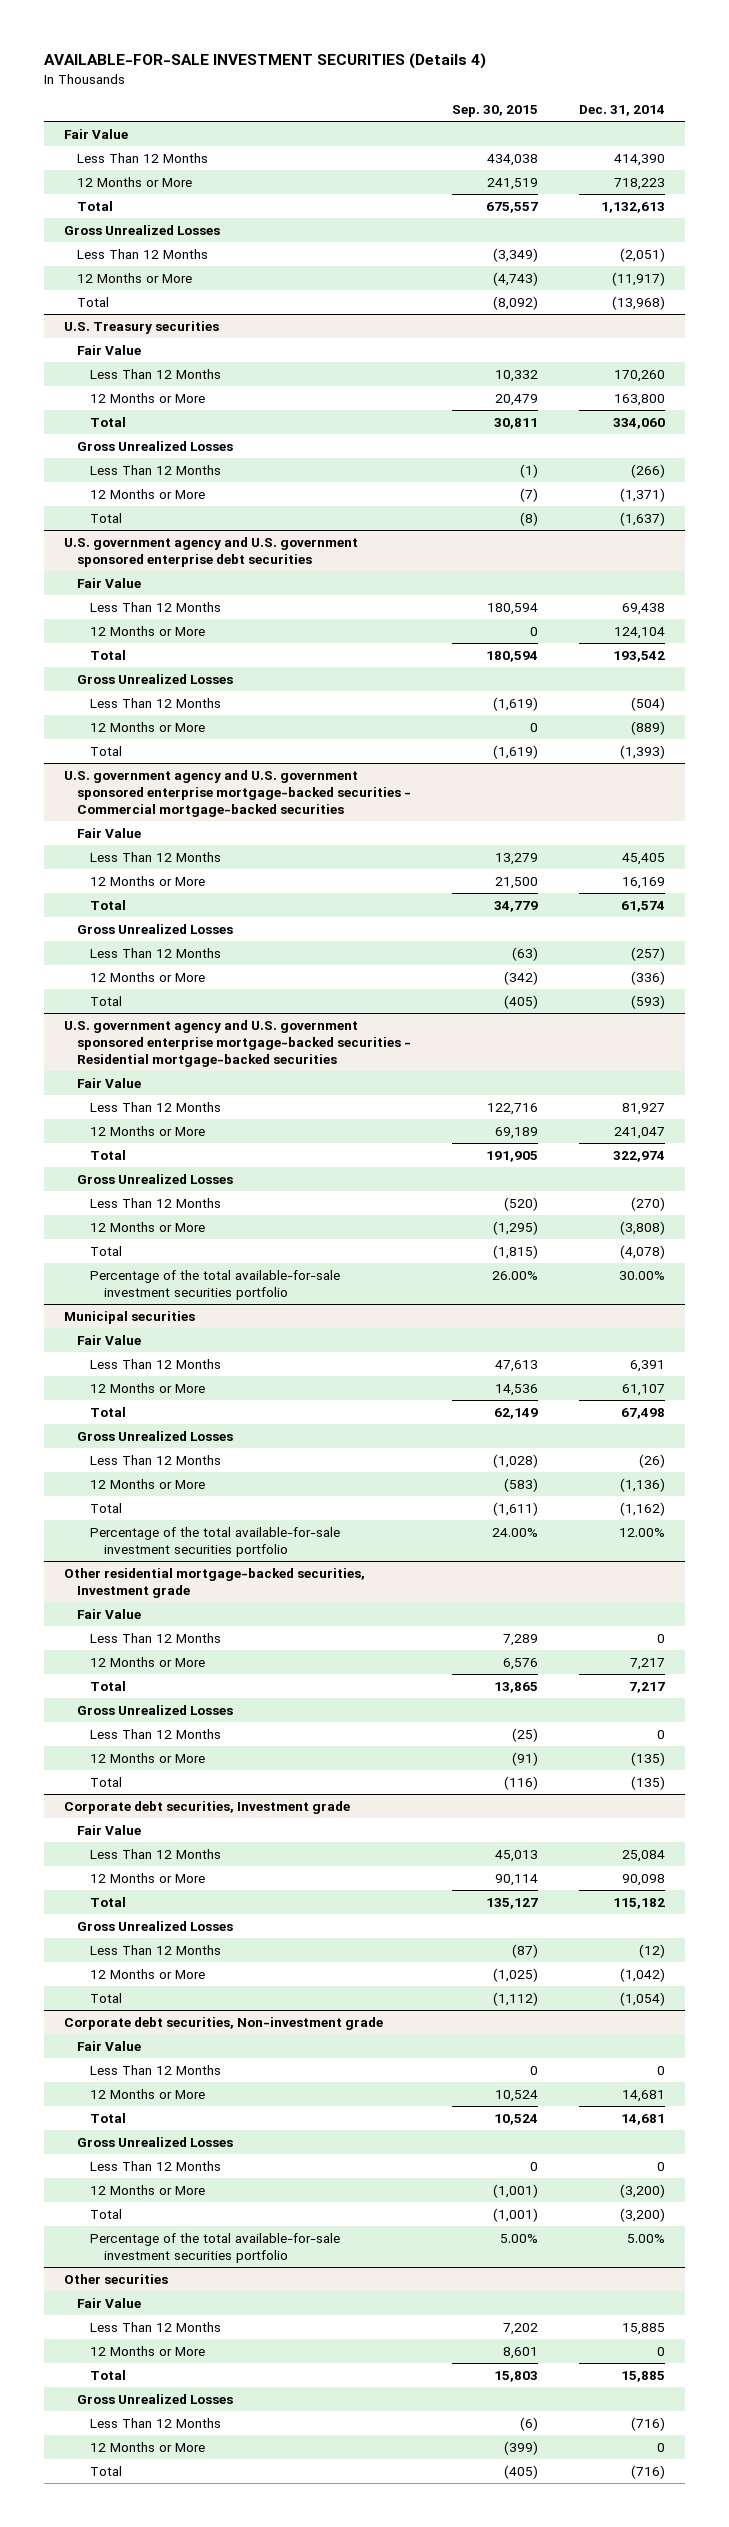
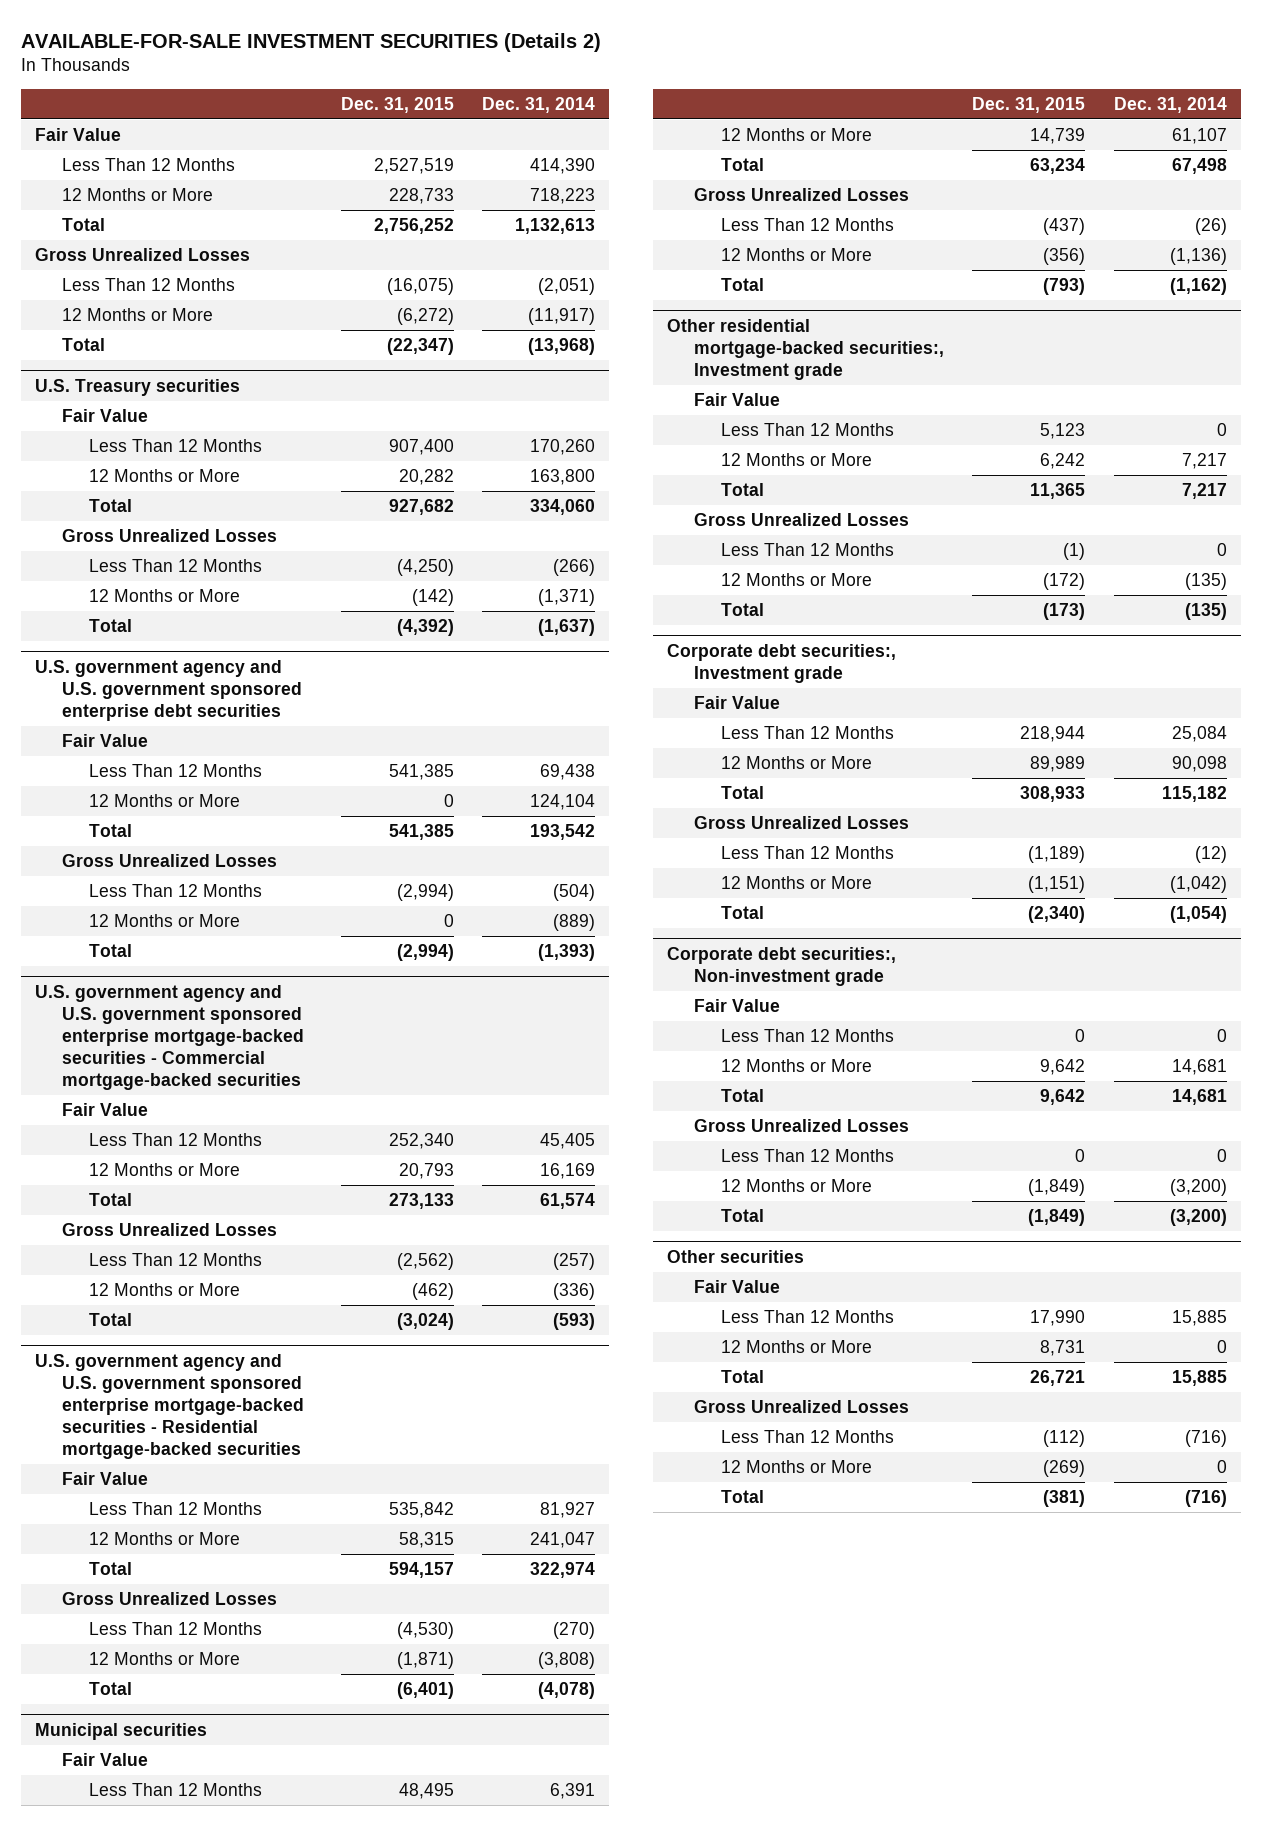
- AVAILABLE-FOR-SALE INVESTMENT SECURITIES (Details 4)
+ AVAILABLE-FOR-SALE INVESTMENT SECURITIES (Details 2)
- | Sep. 30, 2015 | Dec. 31, 2014
+ | Dec. 31, 2015 | Dec. 31, 2014
@ U.S. government agency and U.S. government sponsored enterprise mortgage-backed securities - Residential mortgage-backed securities
- Percentage of the total available-for-sale investment securities portfolio | 26.00% | 30.00%
@ Municipal securities
- Percentage of the total available-for-sale investment securities portfolio | 24.00% | 12.00%
- Other residential mortgage-backed securities, Investment grade
+ Other residential mortgage-backed securities:, Investment grade
- Corporate debt securities, Investment grade
+ Corporate debt securities:, Investment grade
- Corporate debt securities, Non-investment grade
+ Corporate debt securities:, Non-investment grade
- Percentage of the total available-for-sale investment securities portfolio | 5.00% | 5.00%

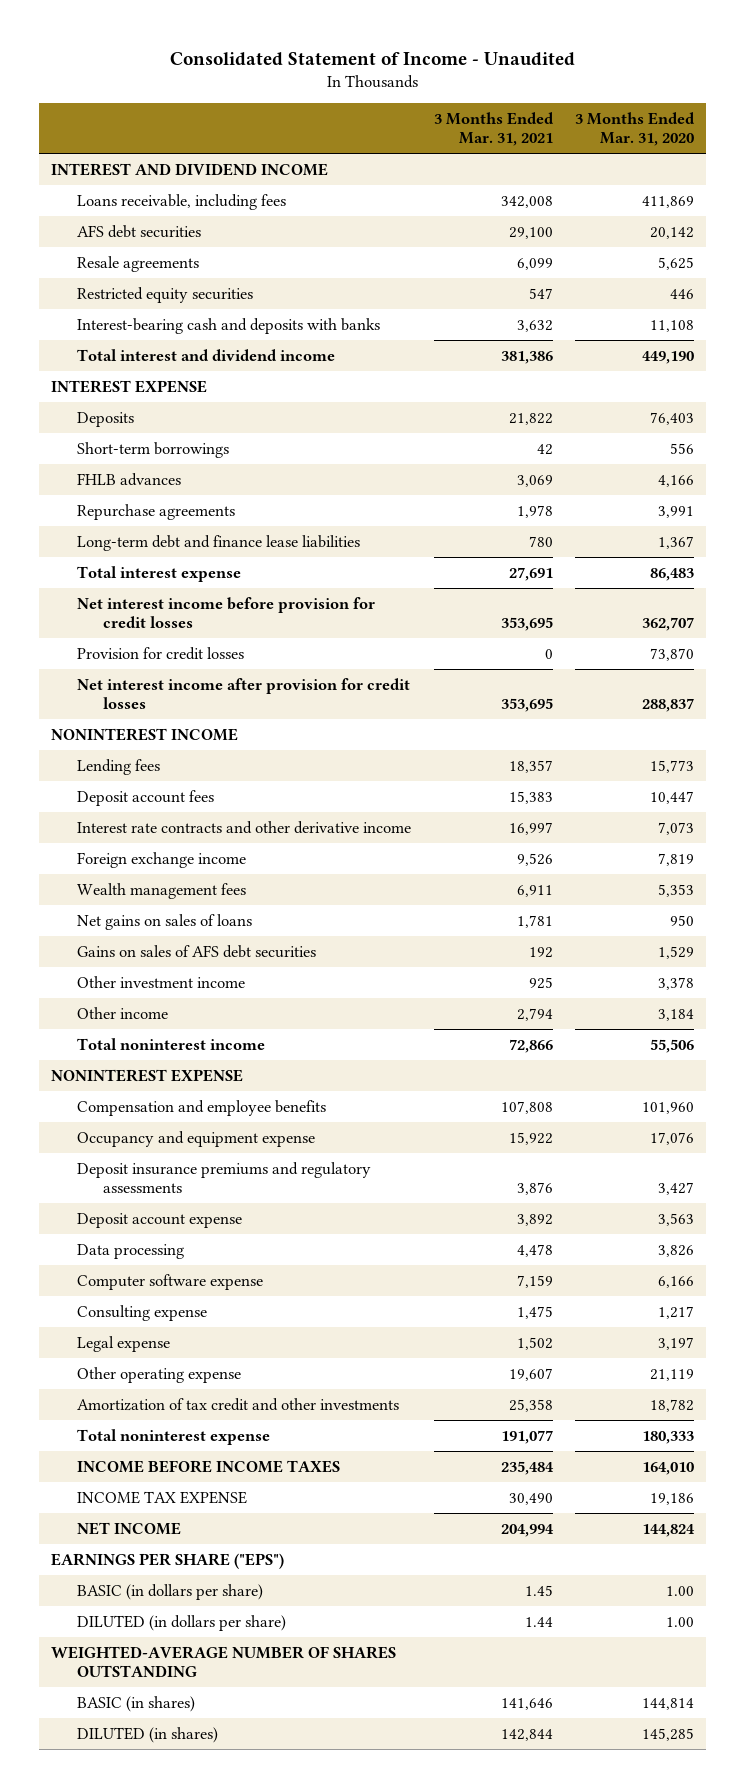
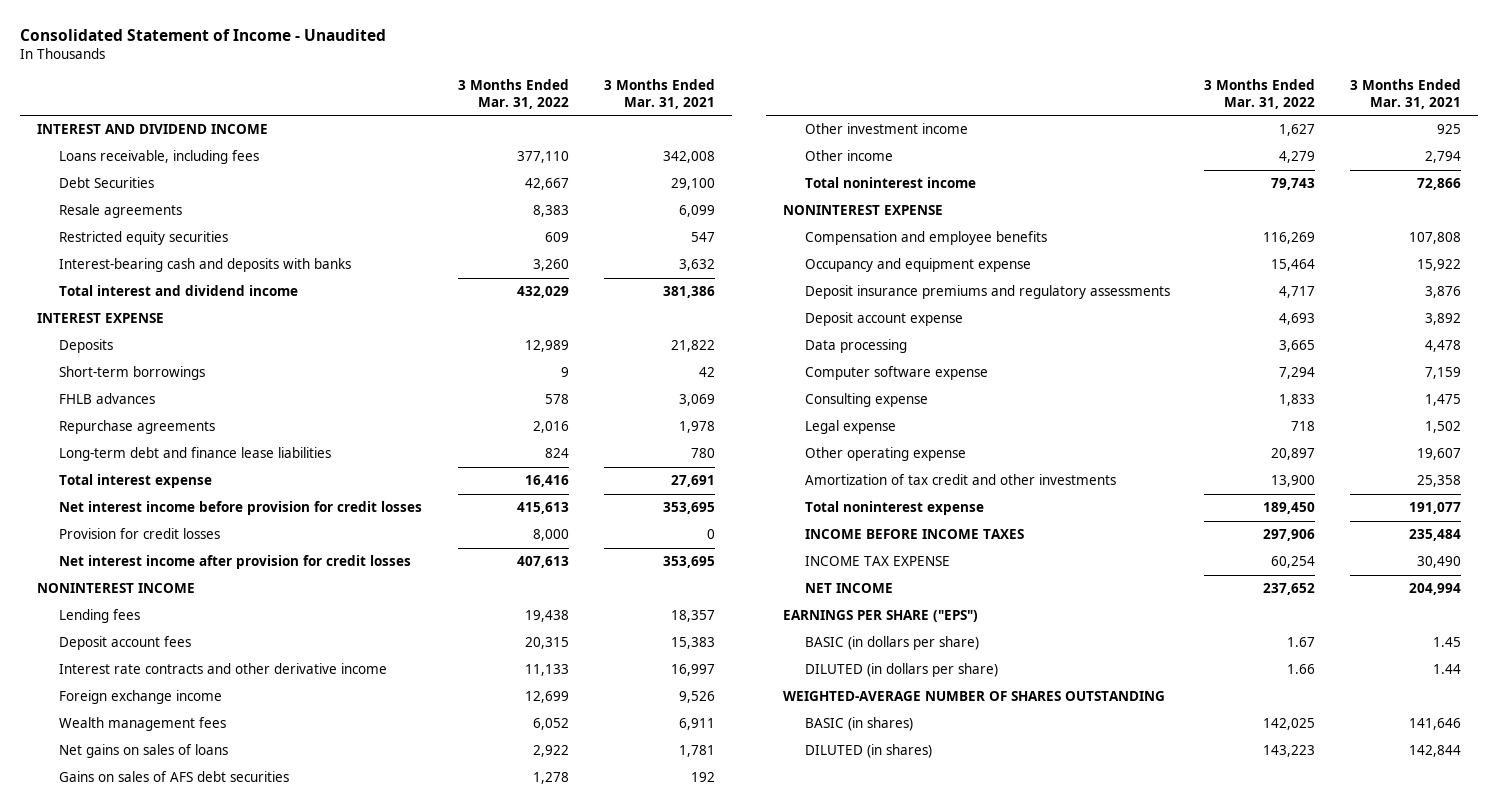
- | 3 Months Ended Mar. 31, 2021 | 3 Months Ended Mar. 31, 2020
+ | 3 Months Ended Mar. 31, 2022 | 3 Months Ended Mar. 31, 2021
- AFS debt securities | 29,100 | 20,142
+ Debt Securities | 42,667 | 29,100

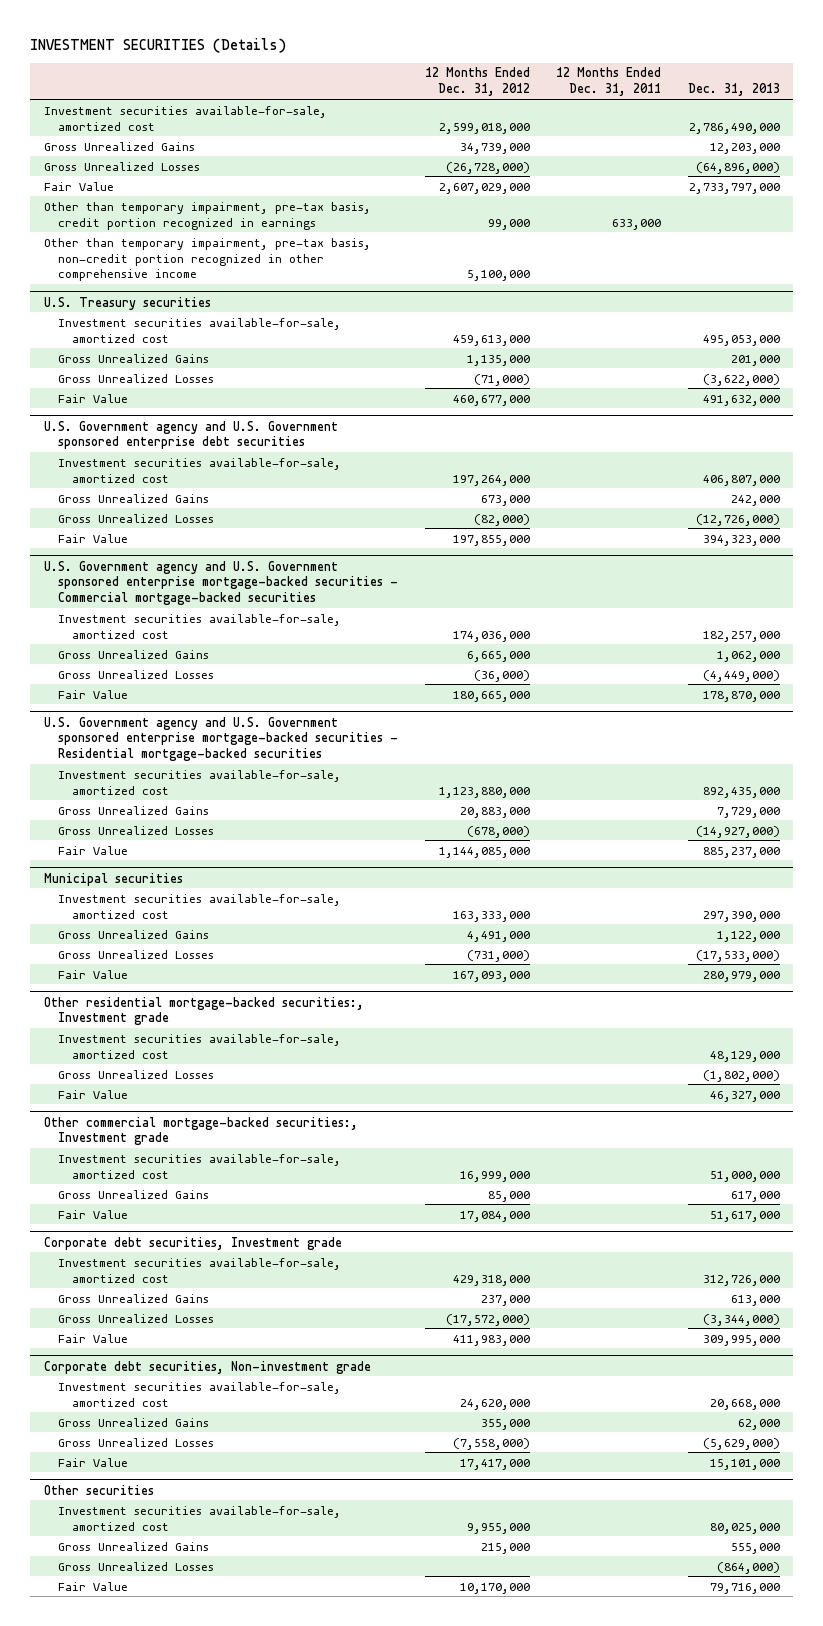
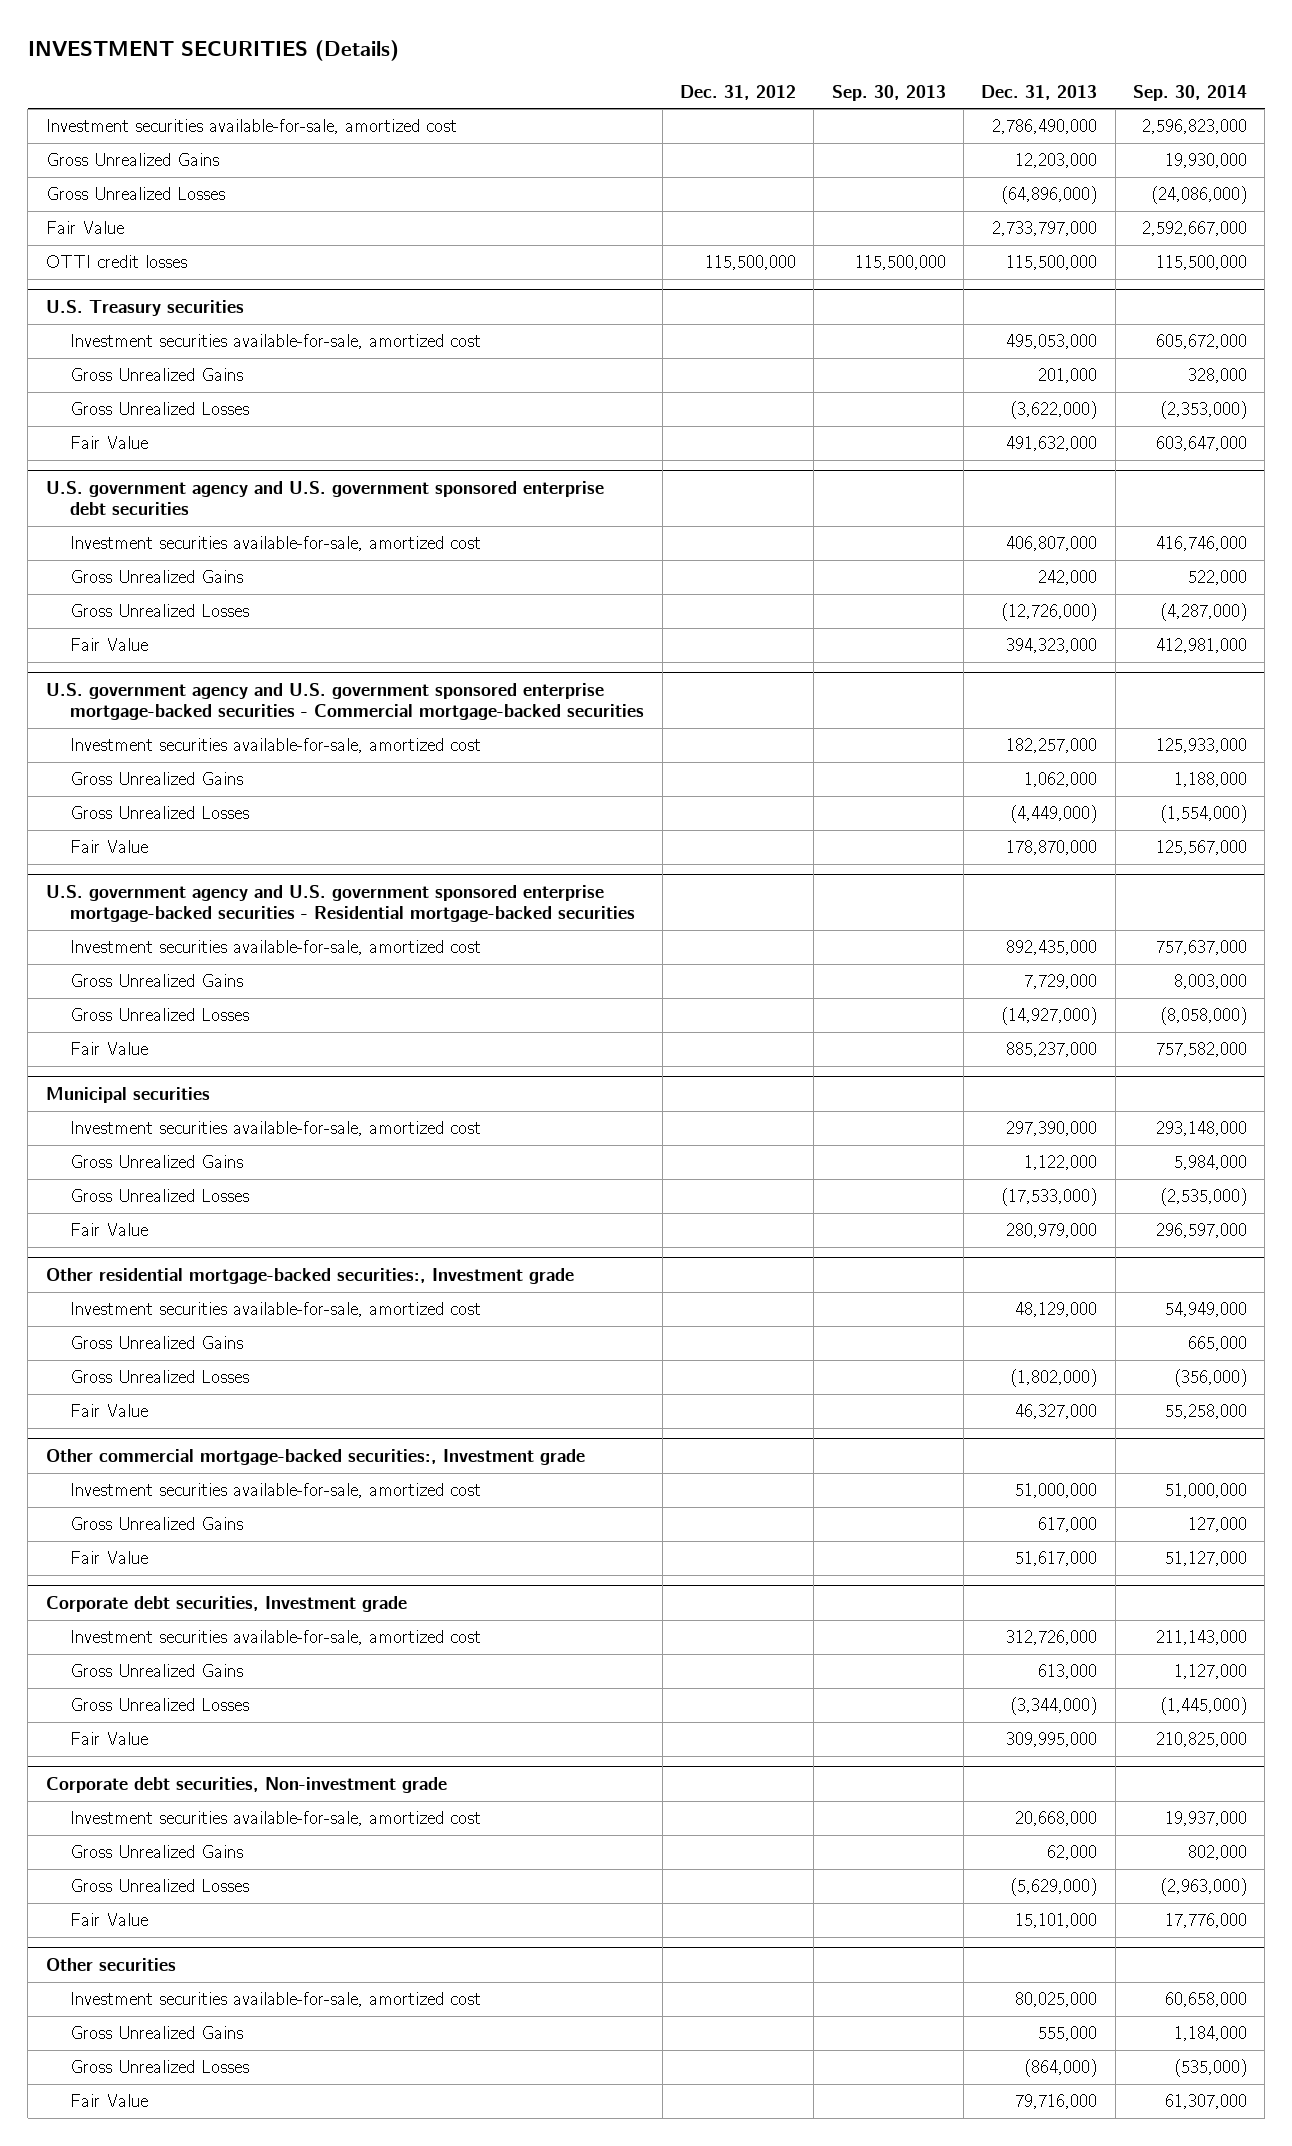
- | 12 Months Ended Dec. 31, 2012 | 12 Months Ended Dec. 31, 2011 | Dec. 31, 2013
+ | Dec. 31, 2012 | Sep. 30, 2013 | Dec. 31, 2013 | Sep. 30, 2014
- Other than temporary impairment, pre-tax basis, credit portion recognized in earnings | 99,000 | 633,000 |
- Other than temporary impairment, pre-tax basis, non-credit portion recognized in other comprehensive income | 5,100,000 | |
+ OTTI credit losses | 115,500,000 | 115,500,000 | 115,500,000 | 115,500,000
- U.S. Government agency and U.S. Government sponsored enterprise debt securities
+ U.S. government agency and U.S. government sponsored enterprise debt securities
- U.S. Government agency and U.S. Government sponsored enterprise mortgage-backed securities - Commercial mortgage-backed securities
+ U.S. government agency and U.S. government sponsored enterprise mortgage-backed securities - Commercial mortgage-backed securities
- U.S. Government agency and U.S. Government sponsored enterprise mortgage-backed securities - Residential mortgage-backed securities
+ U.S. government agency and U.S. government sponsored enterprise mortgage-backed securities - Residential mortgage-backed securities
@ Other residential mortgage-backed securities:, Investment grade
+ Gross Unrealized Gains | | | | 665,000

